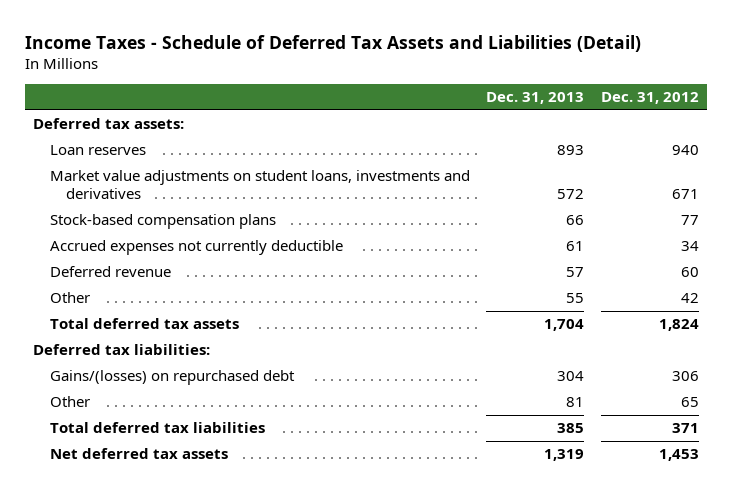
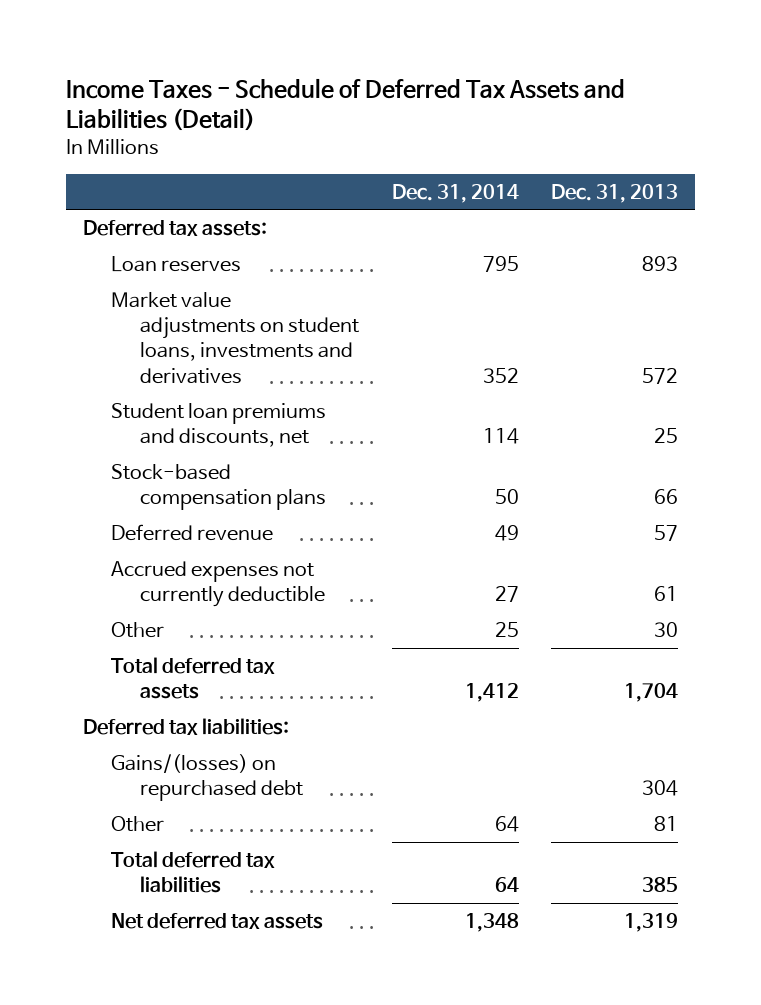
- | Dec. 31, 2013 | Dec. 31, 2012
+ | Dec. 31, 2014 | Dec. 31, 2013
+ Student loan premiums and discounts, net | 114 | 25
- Other | 55 | 42
moved down: Accrued expenses not currently deductible | 27 | 61
+ Other | 25 | 30

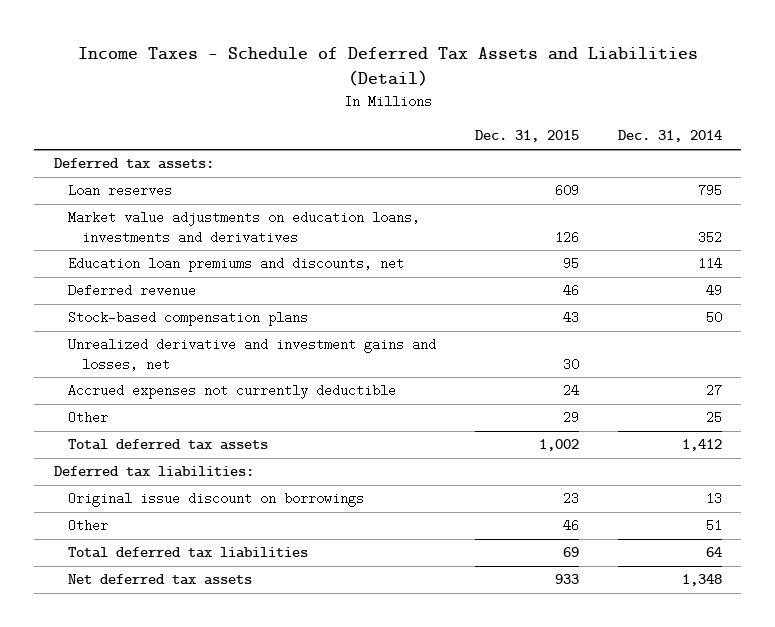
- | Dec. 31, 2014 | Dec. 31, 2013
+ | Dec. 31, 2015 | Dec. 31, 2014
- Market value adjustments on student loans, investments and derivatives | 352 | 572
- Student loan premiums and discounts, net | 114 | 25
+ Market value adjustments on education loans, investments and derivatives | 126 | 352
+ Education loan premiums and discounts, net | 95 | 114
moved down: Stock-based compensation plans | 43 | 50
+ Unrealized derivative and investment gains and losses, net | 30 |
- Gains/(losses) on repurchased debt | | 304
- Other | 64 | 81
+ Original issue discount on borrowings | 23 | 13
+ Other | 46 | 51

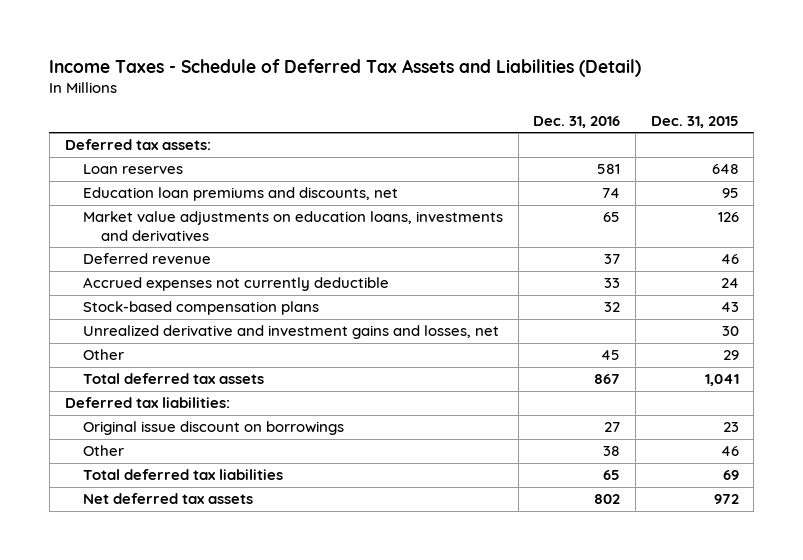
- | Dec. 31, 2015 | Dec. 31, 2014
+ | Dec. 31, 2016 | Dec. 31, 2015
- Loan reserves | 609 | 795
+ Loan reserves | 581 | 648
moved down: Market value adjustments on education loans, investments and derivatives | 65 | 126
moved up: Accrued expenses not currently deductible | 33 | 24
- Total deferred tax assets | 1,002 | 1,412
+ Total deferred tax assets | 867 | 1,041
- Net deferred tax assets | 933 | 1,348
+ Net deferred tax assets | 802 | 972

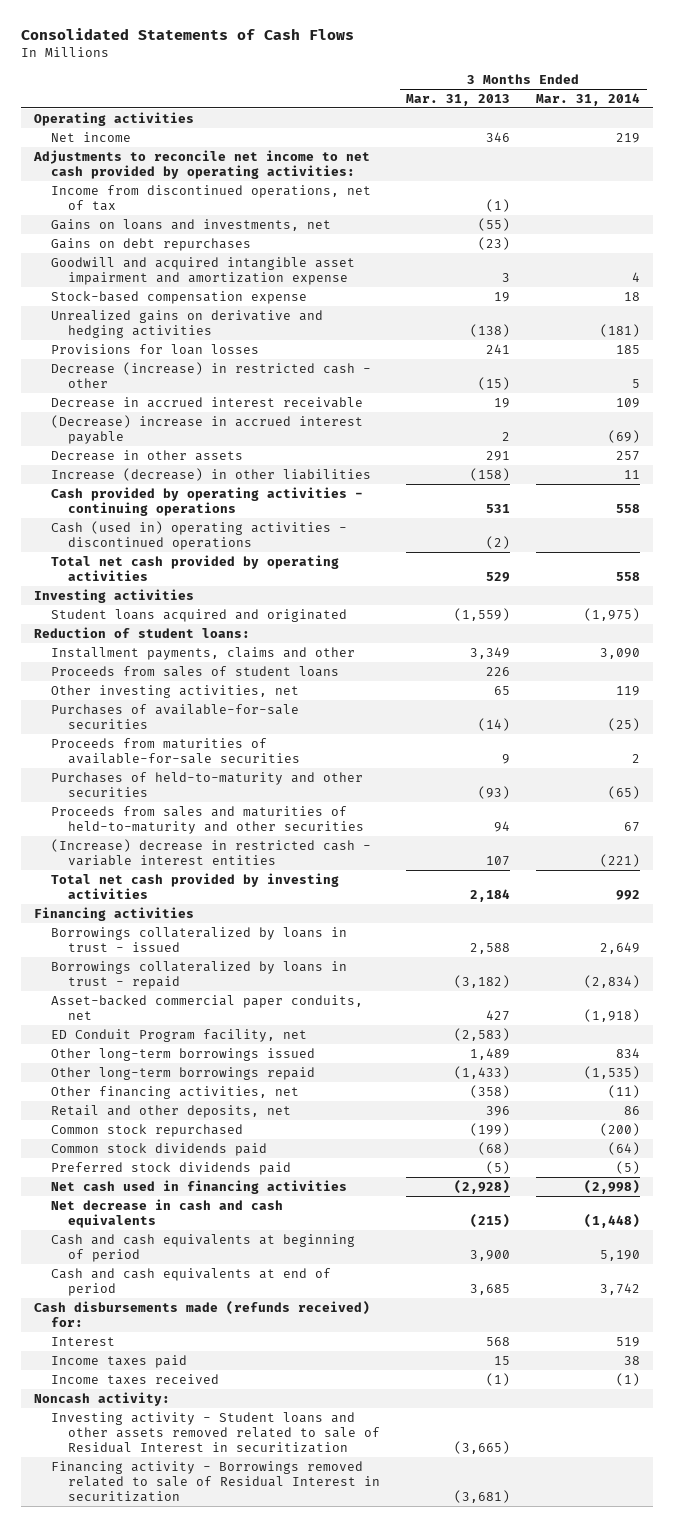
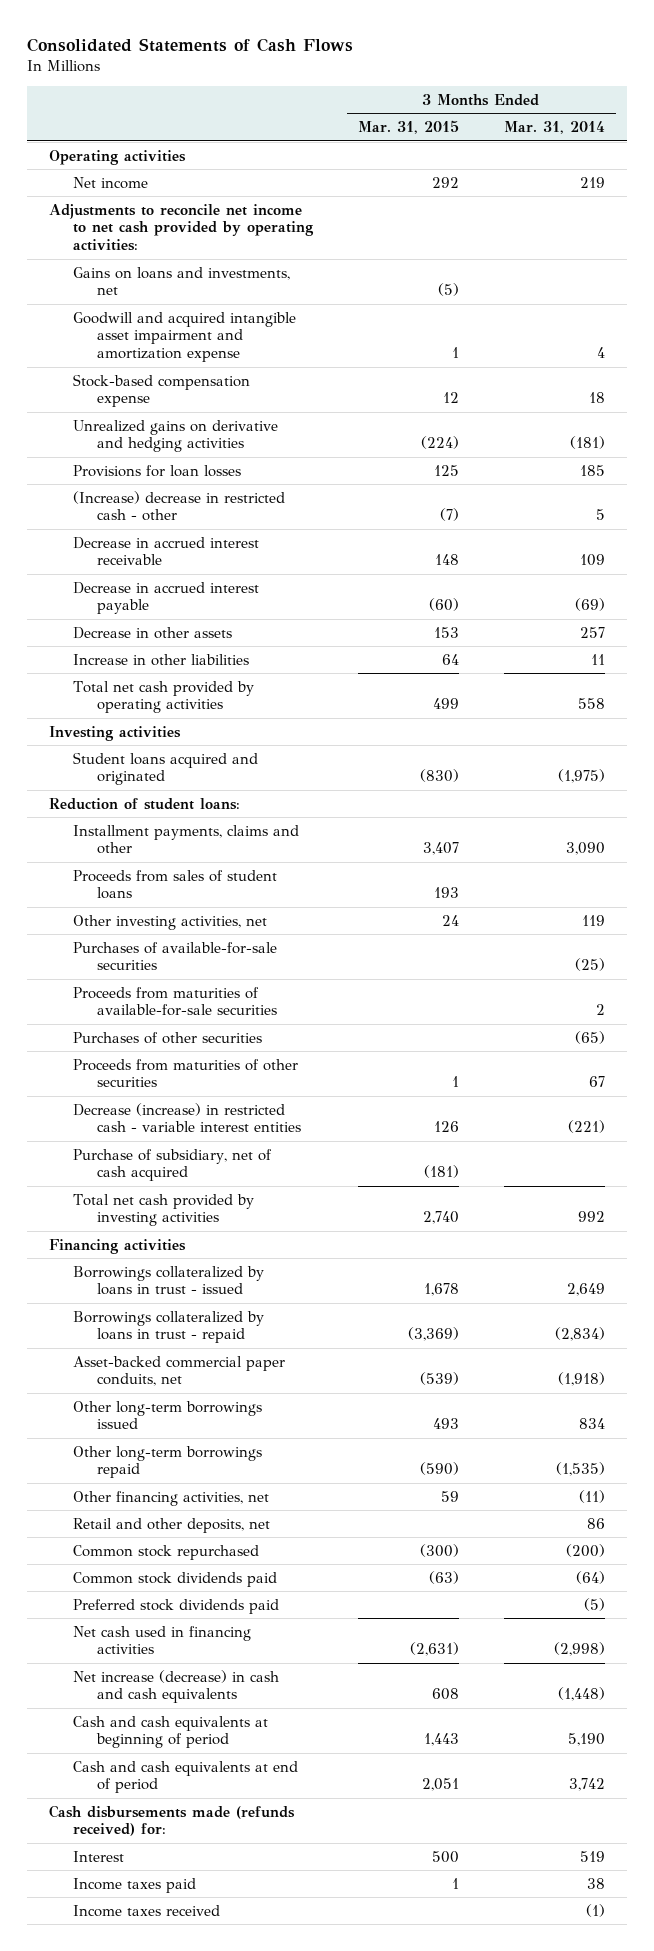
- | 3 Months Ended Mar. 31, 2013 | 3 Months Ended Mar. 31, 2014
+ | 3 Months Ended Mar. 31, 2015 | 3 Months Ended Mar. 31, 2014
- Income from discontinued operations, net of tax | (1) |
- Gains on debt repurchases | (23) |
- Decrease (increase) in restricted cash - other | (15) | 5
+ (Increase) decrease in restricted cash - other | (7) | 5
- (Decrease) increase in accrued interest payable | 2 | (69)
+ Decrease in accrued interest payable | (60) | (69)
- Increase (decrease) in other liabilities | (158) | 11
- Cash provided by operating activities - continuing operations | 531 | 558
- Cash (used in) operating activities - discontinued operations | (2) |
+ Increase in other liabilities | 64 | 11
- Purchases of held-to-maturity and other securities | (93) | (65)
- Proceeds from sales and maturities of held-to-maturity and other securities | 94 | 67
- (Increase) decrease in restricted cash - variable interest entities | 107 | (221)
+ Purchases of other securities | | (65)
+ Proceeds from maturities of other securities | 1 | 67
+ Decrease (increase) in restricted cash - variable interest entities | 126 | (221)
+ Purchase of subsidiary, net of cash acquired | (181) |
- ED Conduit Program facility, net | (2,583) |
- Net decrease in cash and cash equivalents | (215) | (1,448)
+ Net increase (decrease) in cash and cash equivalents | 608 | (1,448)
- Noncash activity:
- Investing activity - Student loans and other assets removed related to sale of Residual Interest in securitization | (3,665) |
- Financing activity - Borrowings removed related to sale of Residual Interest in securitization | (3,681) |

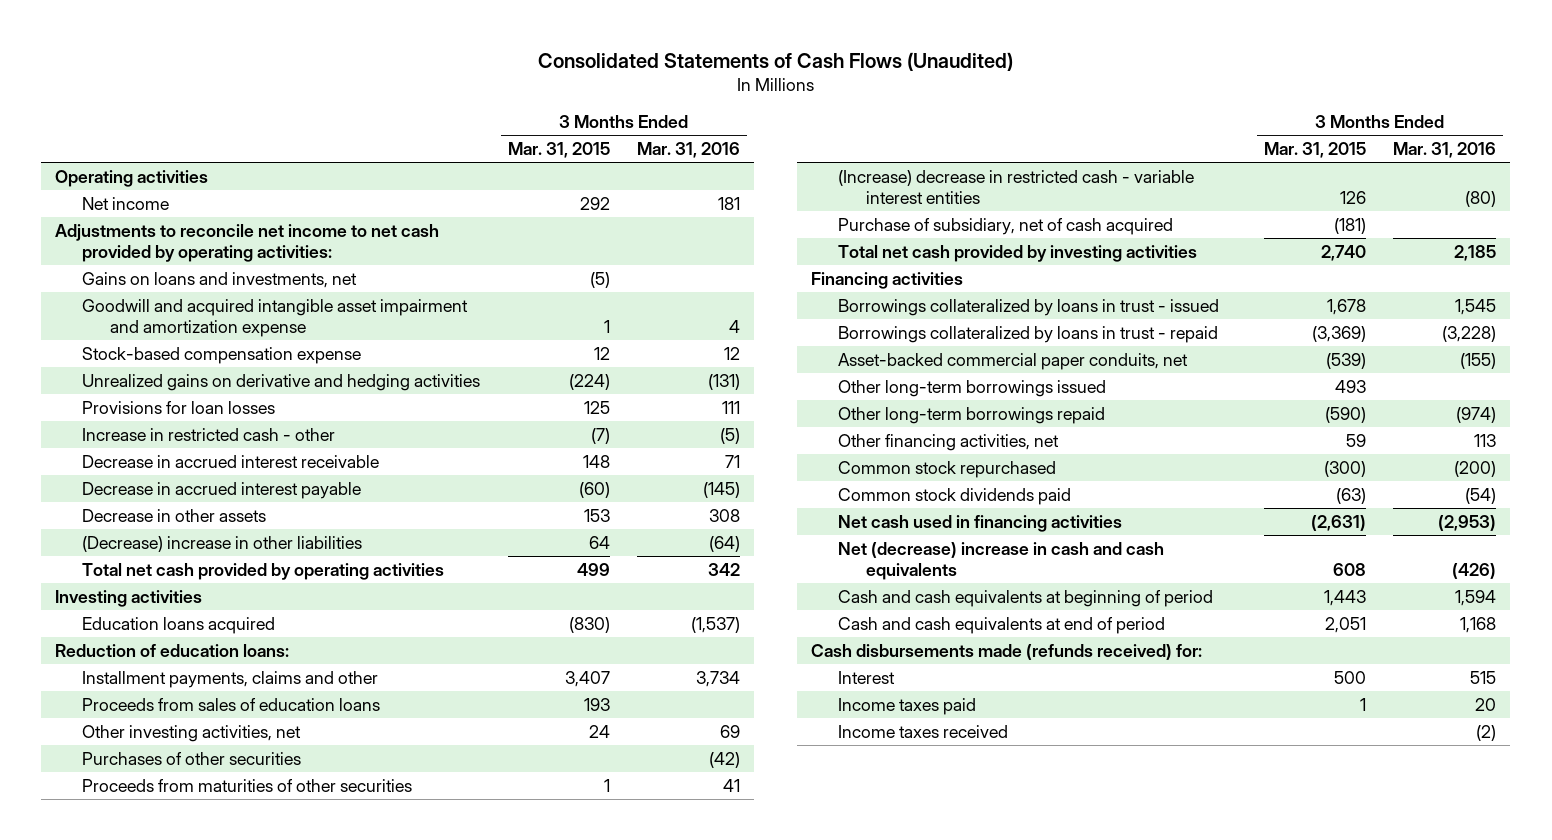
- Consolidated Statements of Cash Flows
+ Consolidated Statements of Cash Flows (Unaudited)
- | 3 Months Ended Mar. 31, 2015 | 3 Months Ended Mar. 31, 2014
+ | 3 Months Ended Mar. 31, 2015 | 3 Months Ended Mar. 31, 2016
- (Increase) decrease in restricted cash - other | (7) | 5
+ Increase in restricted cash - other | (7) | (5)
- Increase in other liabilities | 64 | 11
+ (Decrease) increase in other liabilities | 64 | (64)
- Student loans acquired and originated | (830) | (1,975)
- Reduction of student loans:
+ Education loans acquired | (830) | (1,537)
+ Reduction of education loans:
- Proceeds from sales of student loans | 193 |
+ Proceeds from sales of education loans | 193 |
- Purchases of available-for-sale securities | | (25)
- Proceeds from maturities of available-for-sale securities | | 2
- Decrease (increase) in restricted cash - variable interest entities | 126 | (221)
+ (Increase) decrease in restricted cash - variable interest entities | 126 | (80)
- Retail and other deposits, net | | 86
- Preferred stock dividends paid | | (5)
- Net increase (decrease) in cash and cash equivalents | 608 | (1,448)
+ Net (decrease) increase in cash and cash equivalents | 608 | (426)

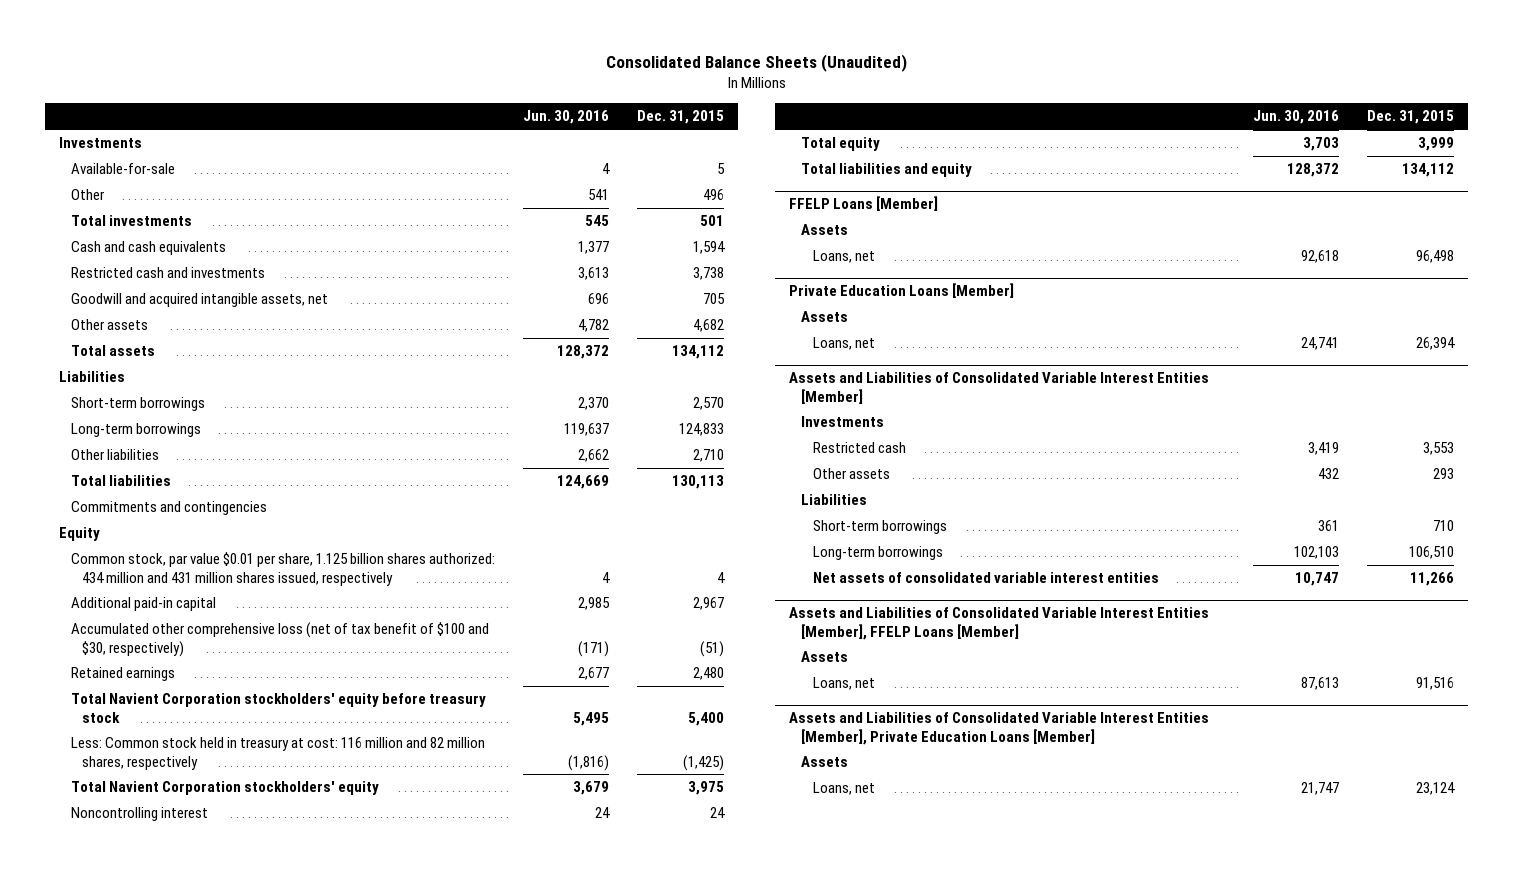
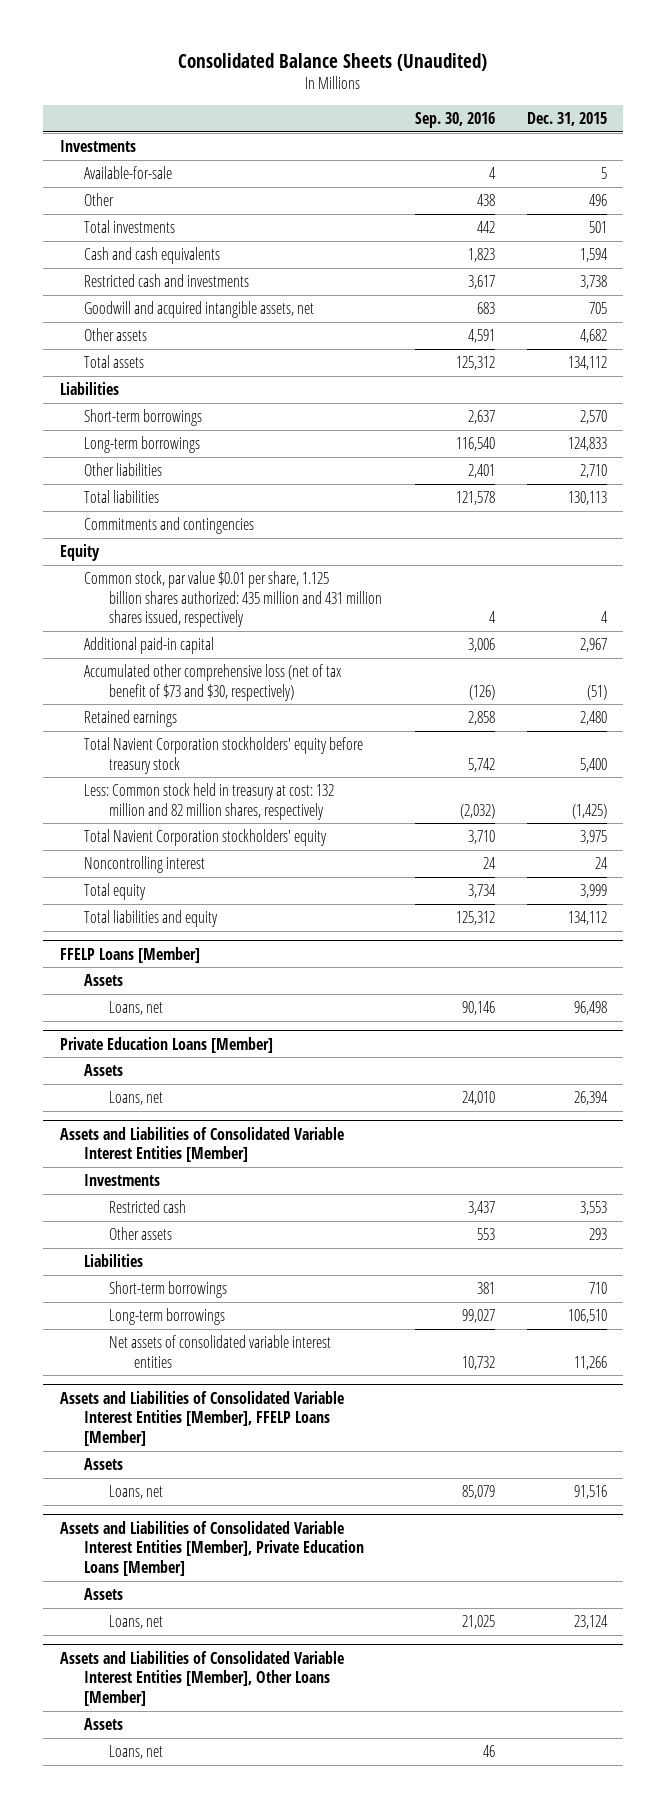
- | Jun. 30, 2016 | Dec. 31, 2015
+ | Sep. 30, 2016 | Dec. 31, 2015
- Common stock, par value $0.01 per share, 1.125 billion shares authorized: 434 million and 431 million shares issued, respectively | 4 | 4
+ Common stock, par value $0.01 per share, 1.125 billion shares authorized: 435 million and 431 million shares issued, respectively | 4 | 4
- Accumulated other comprehensive loss (net of tax benefit of $100 and $30, respectively) | (171) | (51)
+ Accumulated other comprehensive loss (net of tax benefit of $73 and $30, respectively) | (126) | (51)
- Less: Common stock held in treasury at cost: 116 million and 82 million shares, respectively | (1,816) | (1,425)
+ Less: Common stock held in treasury at cost: 132 million and 82 million shares, respectively | (2,032) | (1,425)
+ Assets and Liabilities of Consolidated Variable Interest Entities [Member], Other Loans [Member]
+ Assets
+ Loans, net | 46 |

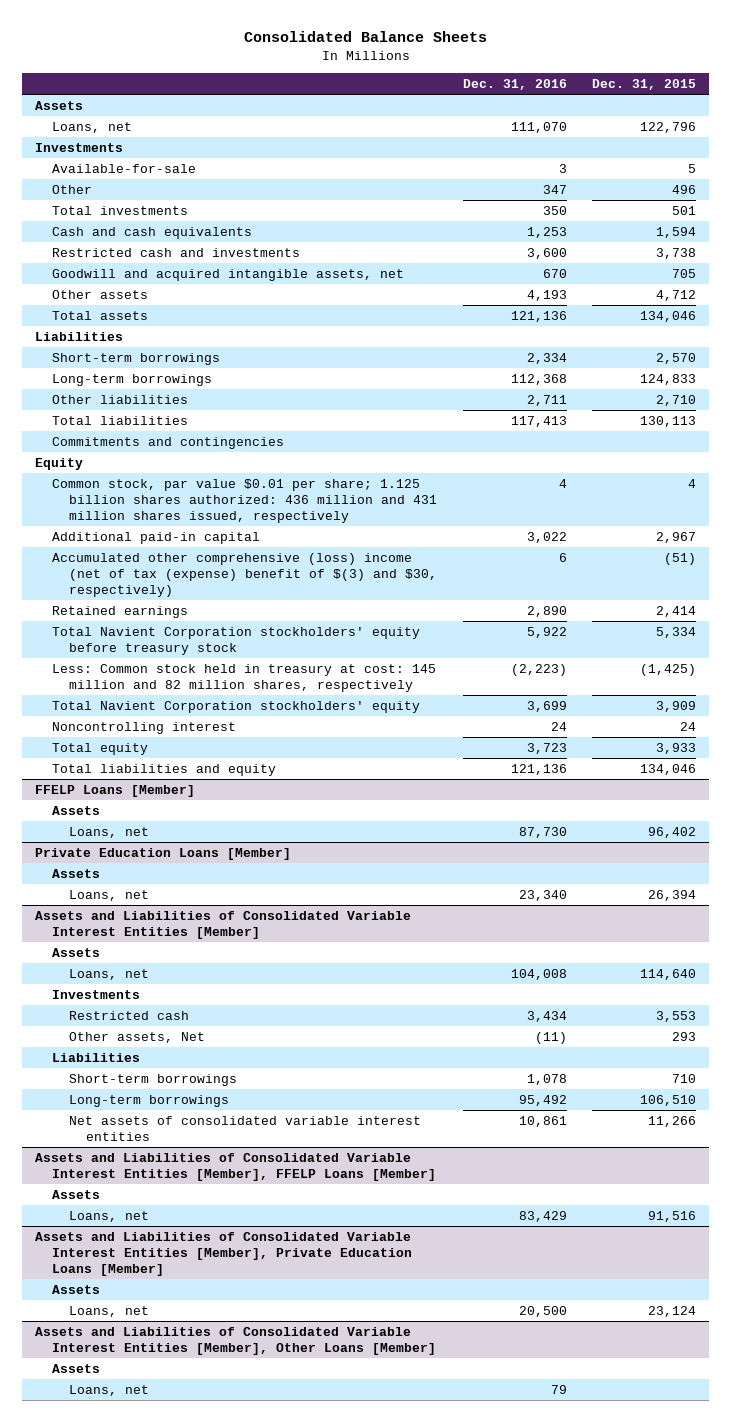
- Consolidated Balance Sheets (Unaudited)
+ Consolidated Balance Sheets
- | Sep. 30, 2016 | Dec. 31, 2015
+ | Dec. 31, 2016 | Dec. 31, 2015
+ Assets
+ Loans, net | 111,070 | 122,796
- Other assets | 4,591 | 4,682
- Total assets | 125,312 | 134,112
+ Other assets | 4,193 | 4,712
+ Total assets | 121,136 | 134,046
- Common stock, par value $0.01 per share, 1.125 billion shares authorized: 435 million and 431 million shares issued, respectively | 4 | 4
+ Common stock, par value $0.01 per share; 1.125 billion shares authorized: 436 million and 431 million shares issued, respectively | 4 | 4
- Accumulated other comprehensive loss (net of tax benefit of $73 and $30, respectively) | (126) | (51)
- Retained earnings | 2,858 | 2,480
- Total Navient Corporation stockholders' equity before treasury stock | 5,742 | 5,400
- Less: Common stock held in treasury at cost: 132 million and 82 million shares, respectively | (2,032) | (1,425)
- Total Navient Corporation stockholders' equity | 3,710 | 3,975
+ Accumulated other comprehensive (loss) income (net of tax (expense) benefit of $(3) and $30, respectively) | 6 | (51)
+ Retained earnings | 2,890 | 2,414
+ Total Navient Corporation stockholders' equity before treasury stock | 5,922 | 5,334
+ Less: Common stock held in treasury at cost: 145 million and 82 million shares, respectively | (2,223) | (1,425)
+ Total Navient Corporation stockholders' equity | 3,699 | 3,909
- Total equity | 3,734 | 3,999
- Total liabilities and equity | 125,312 | 134,112
+ Total equity | 3,723 | 3,933
+ Total liabilities and equity | 121,136 | 134,046
@ FFELP Loans [Member]
- Loans, net | 90,146 | 96,498
+ Loans, net | 87,730 | 96,402
@ Assets and Liabilities of Consolidated Variable Interest Entities [Member]
+ Assets
+ Loans, net | 104,008 | 114,640
- Other assets | 553 | 293
+ Other assets, Net | (11) | 293

